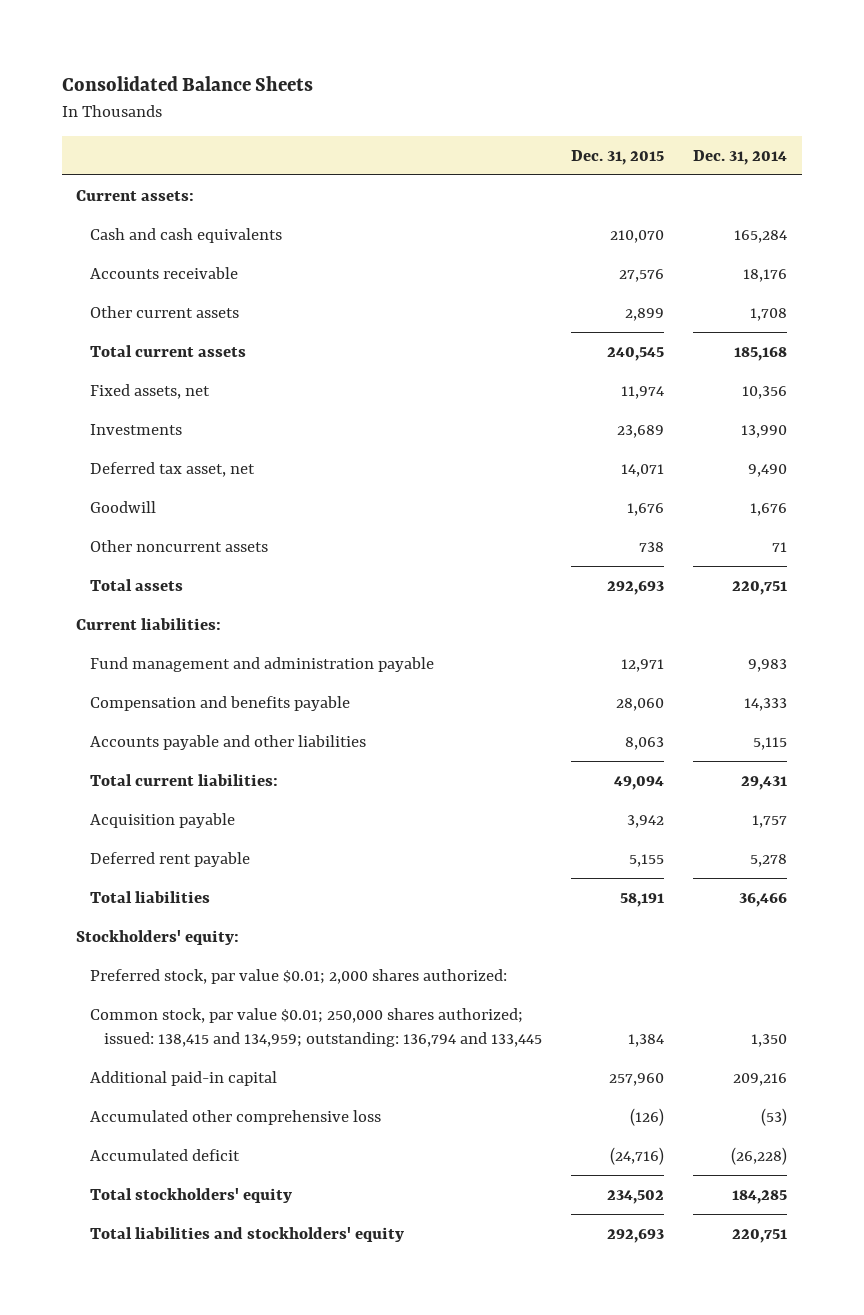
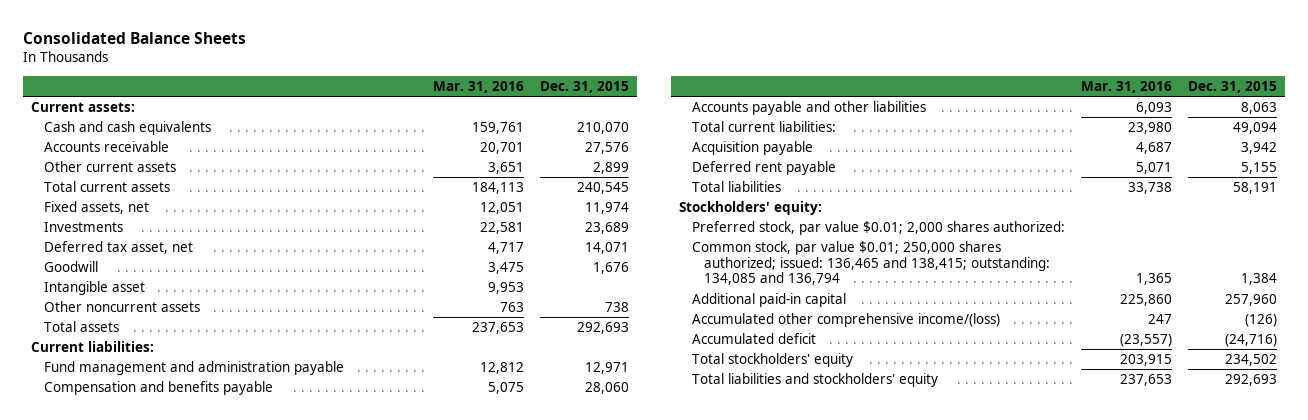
- | Dec. 31, 2015 | Dec. 31, 2014
+ | Mar. 31, 2016 | Dec. 31, 2015
+ Intangible asset | 9,953 |
- Common stock, par value $0.01; 250,000 shares authorized; issued: 138,415 and 134,959; outstanding: 136,794 and 133,445 | 1,384 | 1,350
+ Common stock, par value $0.01; 250,000 shares authorized; issued: 136,465 and 138,415; outstanding: 134,085 and 136,794 | 1,365 | 1,384
- Accumulated other comprehensive loss | (126) | (53)
+ Accumulated other comprehensive income/(loss) | 247 | (126)

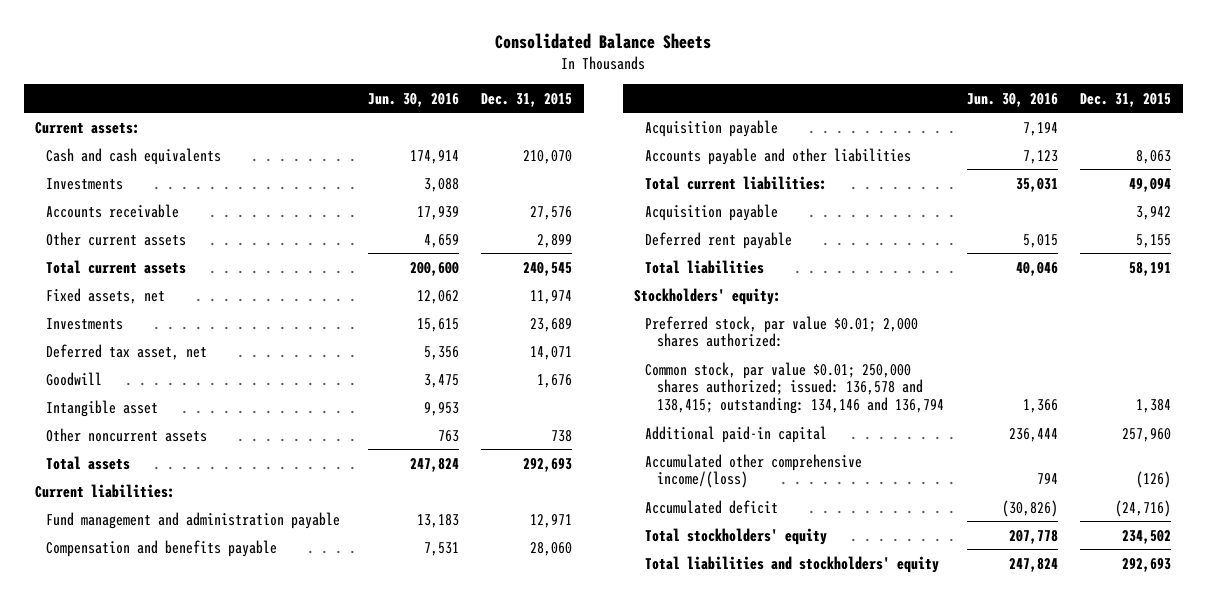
- | Mar. 31, 2016 | Dec. 31, 2015
+ | Jun. 30, 2016 | Dec. 31, 2015
+ Investments | 3,088 |
+ Acquisition payable | 7,194 |
- Common stock, par value $0.01; 250,000 shares authorized; issued: 136,465 and 138,415; outstanding: 134,085 and 136,794 | 1,365 | 1,384
+ Common stock, par value $0.01; 250,000 shares authorized; issued: 136,578 and 138,415; outstanding: 134,146 and 136,794 | 1,366 | 1,384

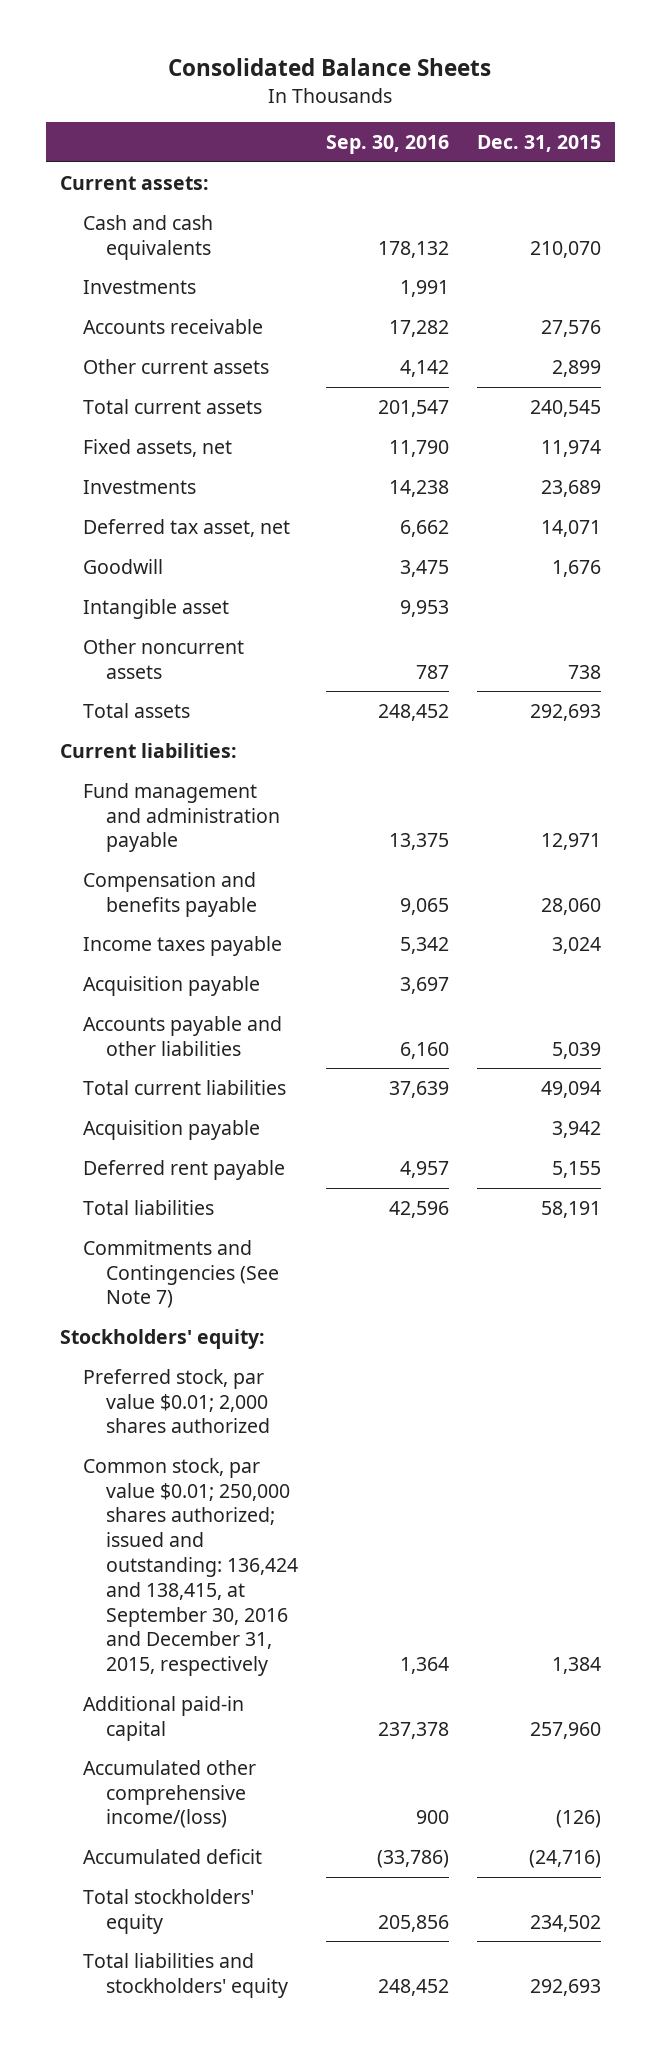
- | Jun. 30, 2016 | Dec. 31, 2015
+ | Sep. 30, 2016 | Dec. 31, 2015
+ Income taxes payable | 5,342 | 3,024
- Accounts payable and other liabilities | 7,123 | 8,063
- Total current liabilities: | 35,031 | 49,094
+ Accounts payable and other liabilities | 6,160 | 5,039
+ Total current liabilities | 37,639 | 49,094
+ Commitments and Contingencies (See Note 7)
- Preferred stock, par value $0.01; 2,000 shares authorized:
- Common stock, par value $0.01; 250,000 shares authorized; issued: 136,578 and 138,415; outstanding: 134,146 and 136,794 | 1,366 | 1,384
+ Preferred stock, par value $0.01; 2,000 shares authorized
+ Common stock, par value $0.01; 250,000 shares authorized; issued and outstanding: 136,424 and 138,415, at September 30, 2016 and December 31, 2015, respectively | 1,364 | 1,384

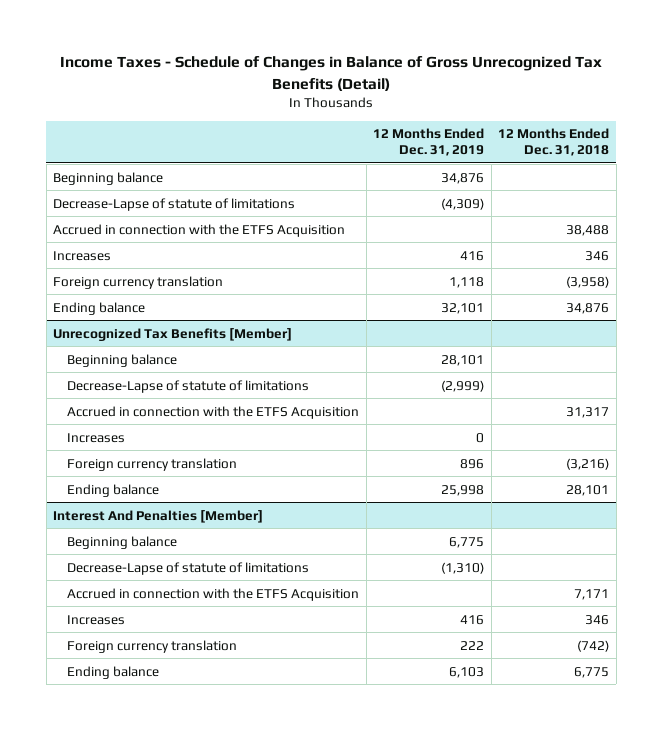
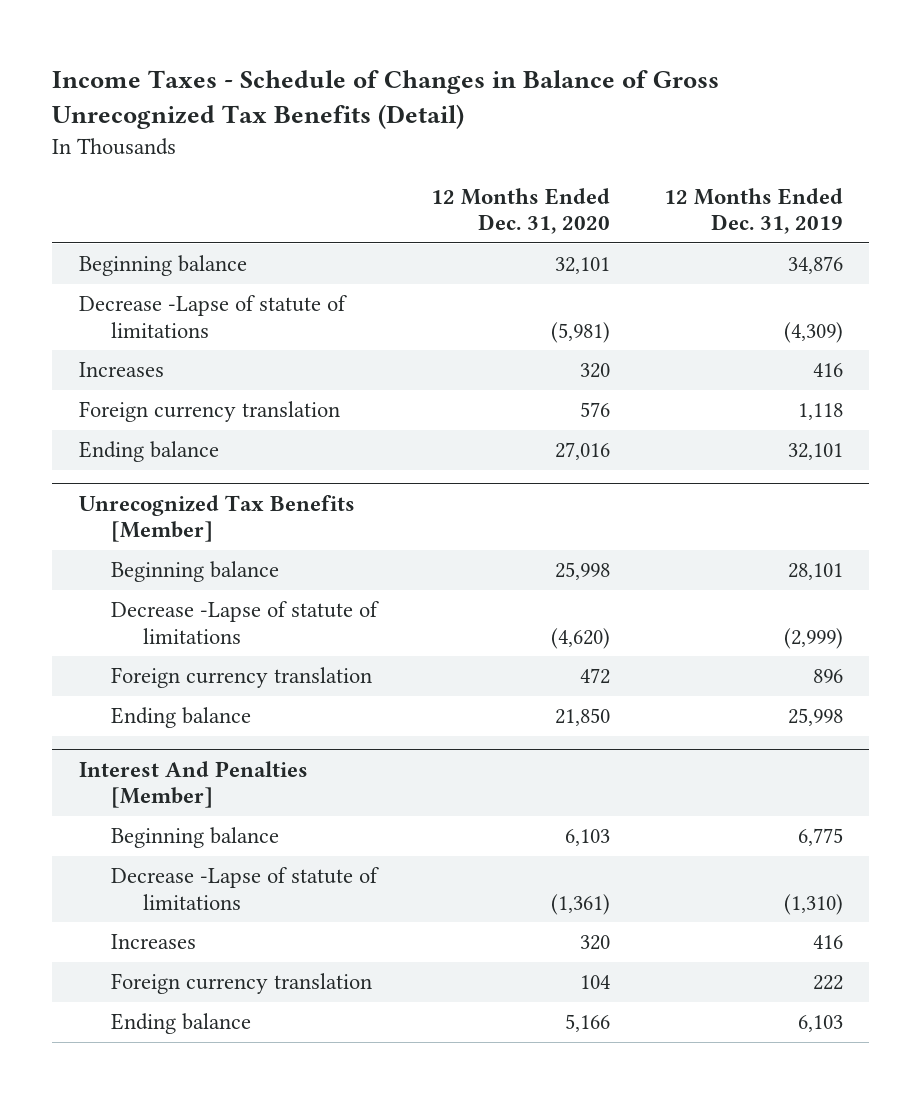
- | 12 Months Ended Dec. 31, 2019 | 12 Months Ended Dec. 31, 2018
+ | 12 Months Ended Dec. 31, 2020 | 12 Months Ended Dec. 31, 2019
- Decrease-Lapse of statute of limitations | (4,309) |
- Accrued in connection with the ETFS Acquisition | | 38,488
+ Decrease -Lapse of statute of limitations | (5,981) | (4,309)
@ Unrecognized Tax Benefits [Member]
- Decrease-Lapse of statute of limitations | (2,999) |
- Accrued in connection with the ETFS Acquisition | | 31,317
- Increases | 0 |
+ Decrease -Lapse of statute of limitations | (4,620) | (2,999)
@ Interest And Penalties [Member]
- Decrease-Lapse of statute of limitations | (1,310) |
- Accrued in connection with the ETFS Acquisition | | 7,171
+ Decrease -Lapse of statute of limitations | (1,361) | (1,310)

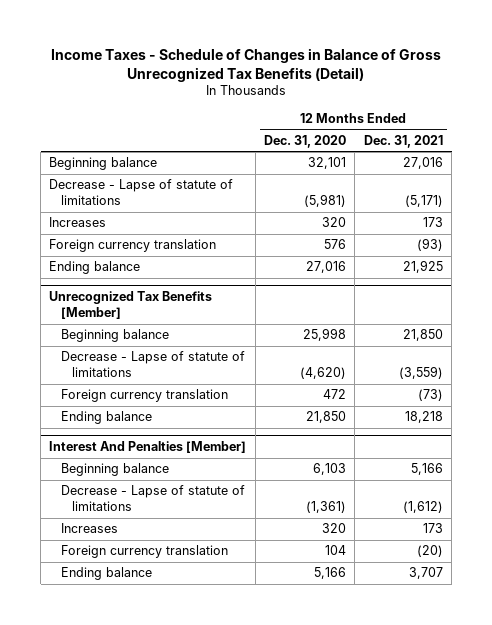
- | 12 Months Ended Dec. 31, 2020 | 12 Months Ended Dec. 31, 2019
+ | 12 Months Ended Dec. 31, 2020 | 12 Months Ended Dec. 31, 2021
- Decrease -Lapse of statute of limitations | (5,981) | (4,309)
+ Decrease - Lapse of statute of limitations | (5,981) | (5,171)
@ Unrecognized Tax Benefits [Member]
- Decrease -Lapse of statute of limitations | (4,620) | (2,999)
+ Decrease - Lapse of statute of limitations | (4,620) | (3,559)
@ Interest And Penalties [Member]
- Decrease -Lapse of statute of limitations | (1,361) | (1,310)
+ Decrease - Lapse of statute of limitations | (1,361) | (1,612)

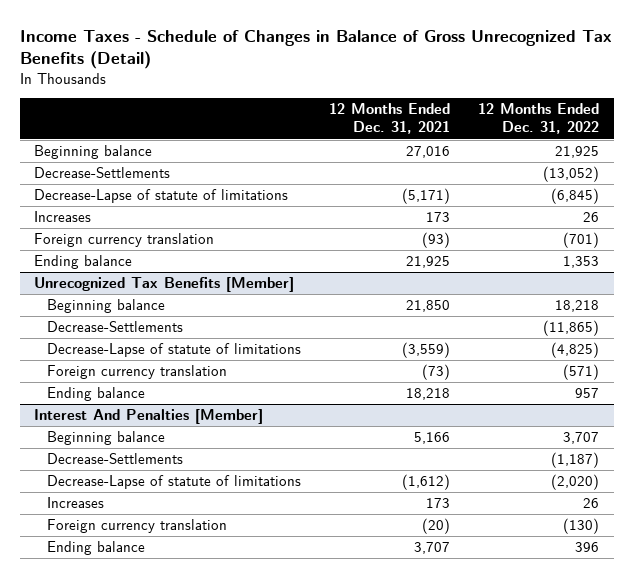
- | 12 Months Ended Dec. 31, 2020 | 12 Months Ended Dec. 31, 2021
+ | 12 Months Ended Dec. 31, 2021 | 12 Months Ended Dec. 31, 2022
- Decrease - Lapse of statute of limitations | (5,981) | (5,171)
+ Decrease-Settlements | | (13,052)
+ Decrease-Lapse of statute of limitations | (5,171) | (6,845)
@ Unrecognized Tax Benefits [Member]
- Decrease - Lapse of statute of limitations | (4,620) | (3,559)
+ Decrease-Settlements | | (11,865)
+ Decrease-Lapse of statute of limitations | (3,559) | (4,825)
@ Interest And Penalties [Member]
- Decrease - Lapse of statute of limitations | (1,361) | (1,612)
+ Decrease-Settlements | | (1,187)
+ Decrease-Lapse of statute of limitations | (1,612) | (2,020)

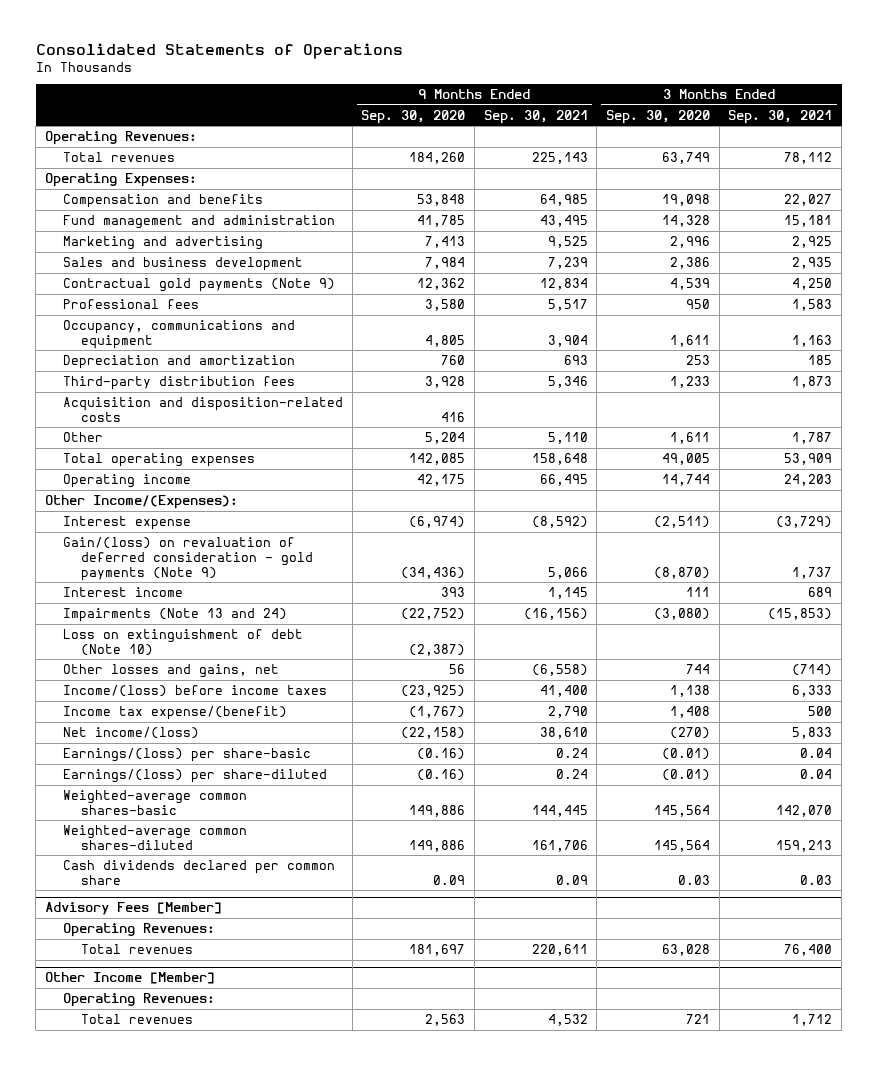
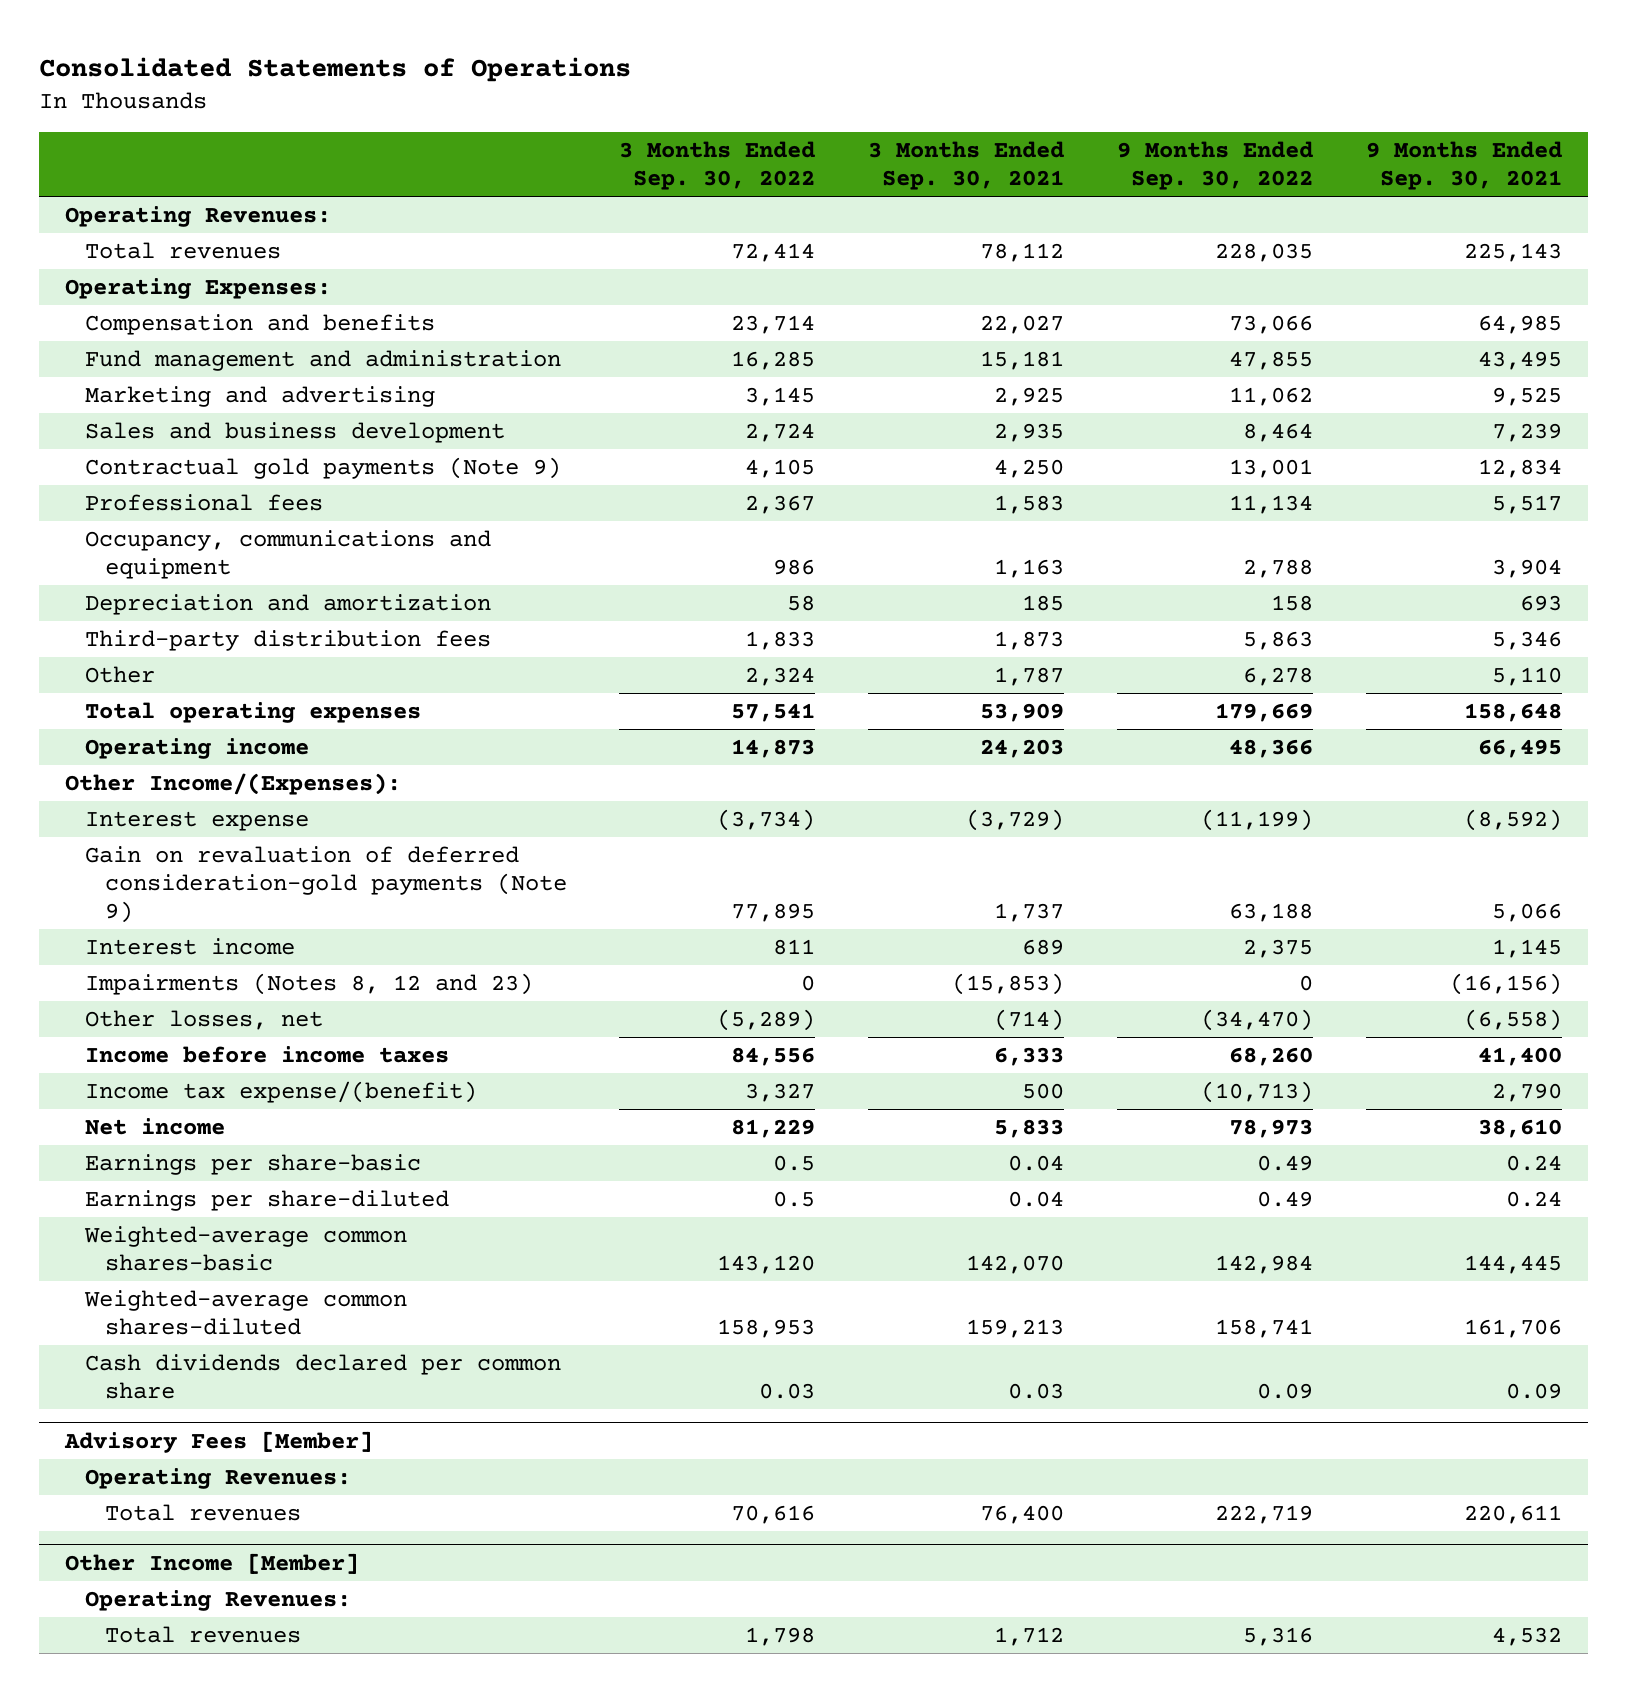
- | 9 Months Ended Sep. 30, 2020 | 9 Months Ended Sep. 30, 2021 | 3 Months Ended Sep. 30, 2020 | 3 Months Ended Sep. 30, 2021
+ | 3 Months Ended Sep. 30, 2022 | 3 Months Ended Sep. 30, 2021 | 9 Months Ended Sep. 30, 2022 | 9 Months Ended Sep. 30, 2021
- Acquisition and disposition-related costs | 416 | | |
- Gain/(loss) on revaluation of deferred consideration - gold payments (Note 9) | (34,436) | 5,066 | (8,870) | 1,737
+ Gain on revaluation of deferred consideration-gold payments (Note 9) | 77,895 | 1,737 | 63,188 | 5,066
- Impairments (Note 13 and 24) | (22,752) | (16,156) | (3,080) | (15,853)
- Loss on extinguishment of debt (Note 10) | (2,387) | | |
- Other losses and gains, net | 56 | (6,558) | 744 | (714)
- Income/(loss) before income taxes | (23,925) | 41,400 | 1,138 | 6,333
+ Impairments (Notes 8, 12 and 23) | 0 | (15,853) | 0 | (16,156)
+ Other losses, net | (5,289) | (714) | (34,470) | (6,558)
+ Income before income taxes | 84,556 | 6,333 | 68,260 | 41,400
- Net income/(loss) | (22,158) | 38,610 | (270) | 5,833
- Earnings/(loss) per share-basic | (0.16) | 0.24 | (0.01) | 0.04
- Earnings/(loss) per share-diluted | (0.16) | 0.24 | (0.01) | 0.04
+ Net income | 81,229 | 5,833 | 78,973 | 38,610
+ Earnings per share-basic | 0.5 | 0.04 | 0.49 | 0.24
+ Earnings per share-diluted | 0.5 | 0.04 | 0.49 | 0.24

